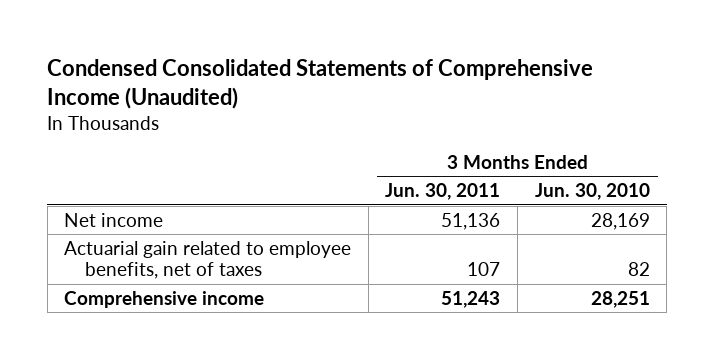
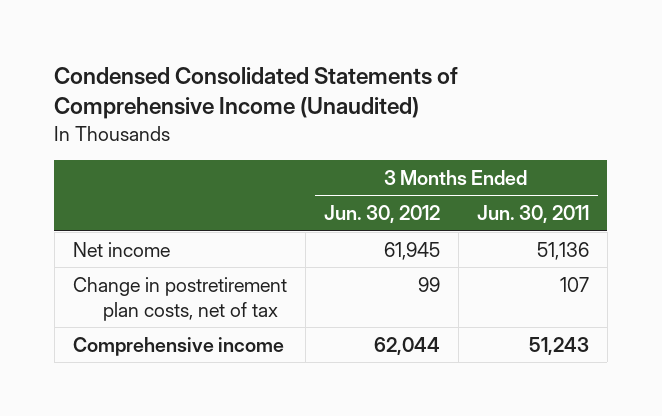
- | 3 Months Ended Jun. 30, 2011 | 3 Months Ended Jun. 30, 2010
+ | 3 Months Ended Jun. 30, 2012 | 3 Months Ended Jun. 30, 2011
- Actuarial gain related to employee benefits, net of taxes | 107 | 82
+ Change in postretirement plan costs, net of tax | 99 | 107

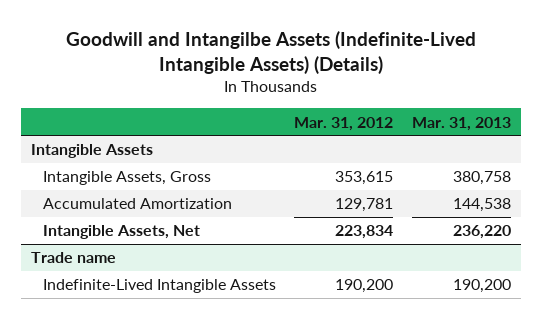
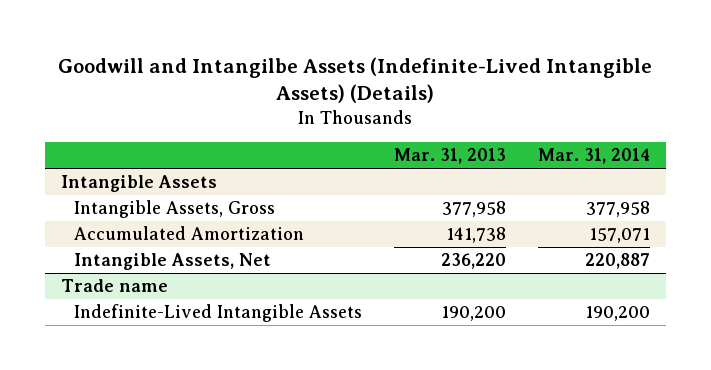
- | Mar. 31, 2012 | Mar. 31, 2013
+ | Mar. 31, 2013 | Mar. 31, 2014
- Intangible Assets, Gross | 353,615 | 380,758
- Accumulated Amortization | 129,781 | 144,538
+ Intangible Assets, Gross | 377,958 | 377,958
+ Accumulated Amortization | 141,738 | 157,071

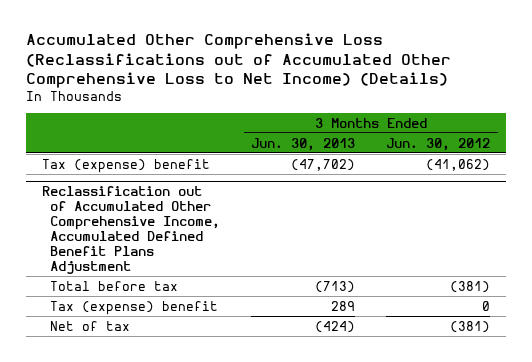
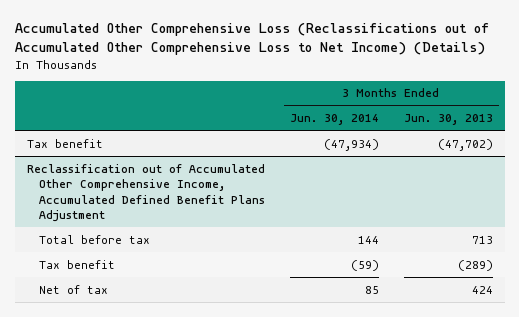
- | 3 Months Ended Jun. 30, 2013 | 3 Months Ended Jun. 30, 2012
+ | 3 Months Ended Jun. 30, 2014 | 3 Months Ended Jun. 30, 2013
- Tax (expense) benefit | (47,702) | (41,062)
+ Tax benefit | (47,934) | (47,702)
@ Reclassification out of Accumulated Other Comprehensive Income, Accumulated Defined Benefit Plans Adjustment
- Total before tax | (713) | (381)
- Tax (expense) benefit | 289 | 0
- Net of tax | (424) | (381)
+ Total before tax | 144 | 713
+ Tax benefit | (59) | (289)
+ Net of tax | 85 | 424

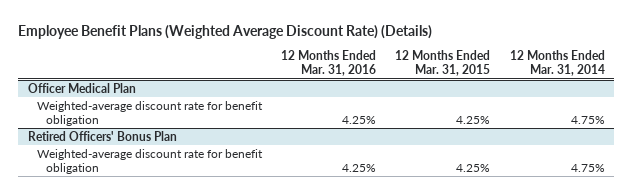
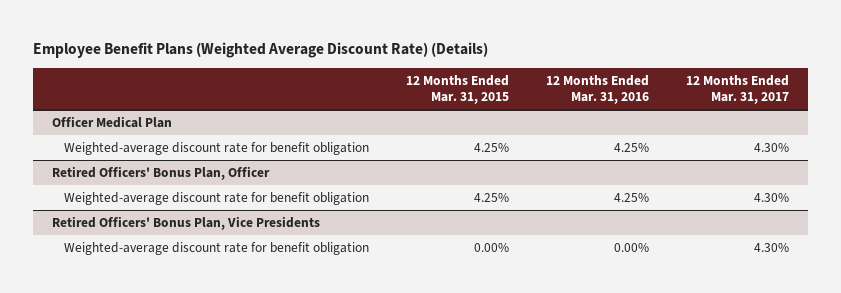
- | 12 Months Ended Mar. 31, 2016 | 12 Months Ended Mar. 31, 2015 | 12 Months Ended Mar. 31, 2014
+ | 12 Months Ended Mar. 31, 2015 | 12 Months Ended Mar. 31, 2016 | 12 Months Ended Mar. 31, 2017
- Retired Officers' Bonus Plan
+ Retired Officers' Bonus Plan, Officer
+ Retired Officers' Bonus Plan, Vice Presidents
+ Weighted-average discount rate for benefit obligation | 0.00% | 0.00% | 4.30%

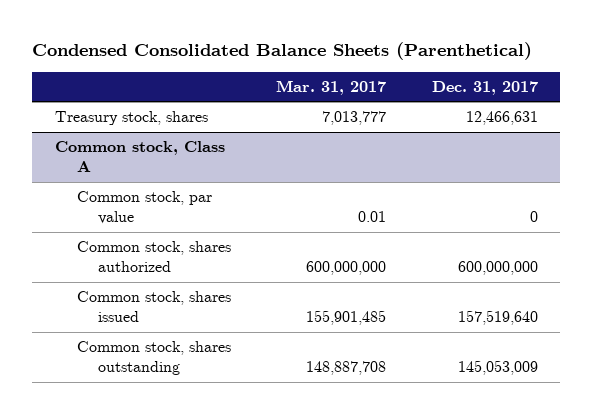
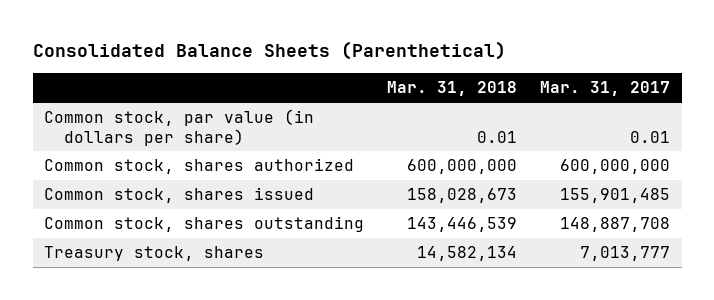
- Condensed Consolidated Balance Sheets (Parenthetical)
+ Consolidated Balance Sheets (Parenthetical)
- | Mar. 31, 2017 | Dec. 31, 2017
+ | Mar. 31, 2018 | Mar. 31, 2017
- Common stock, Class A
- Common stock, par value | 0.01 | 0
+ Common stock, par value (in dollars per share) | 0.01 | 0.01
moved down: Treasury stock, shares | 14,582,134 | 7,013,777

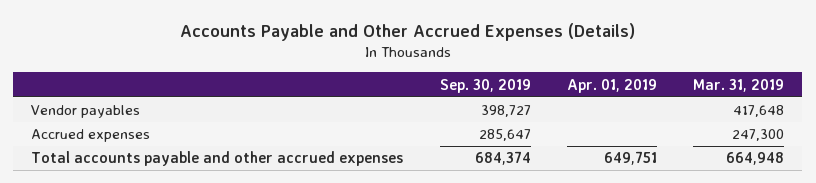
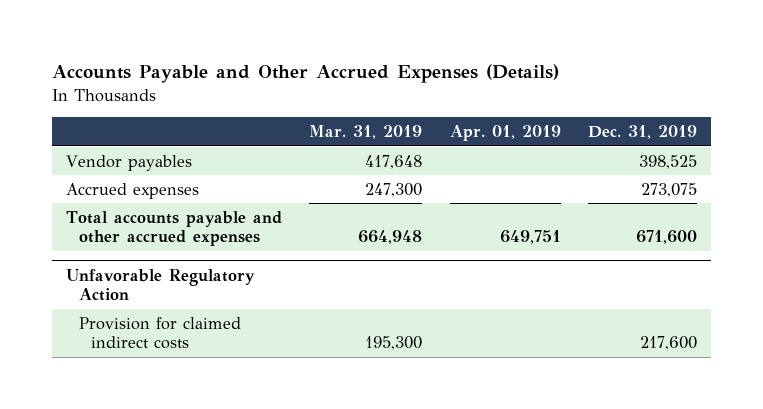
- | Sep. 30, 2019 | Apr. 01, 2019 | Mar. 31, 2019
+ | Mar. 31, 2019 | Apr. 01, 2019 | Dec. 31, 2019
+ Unfavorable Regulatory Action
+ Provision for claimed indirect costs | 195,300 | | 217,600

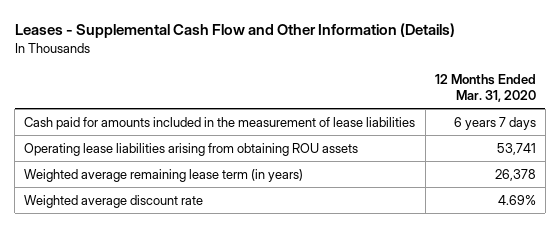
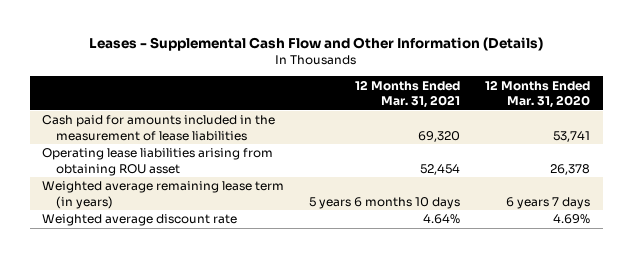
- | 12 Months Ended Mar. 31, 2020
+ | 12 Months Ended Mar. 31, 2021 | 12 Months Ended Mar. 31, 2020
- Cash paid for amounts included in the measurement of lease liabilities | 6 years 7 days
- Operating lease liabilities arising from obtaining ROU assets | 53,741
- Weighted average remaining lease term (in years) | 26,378
+ Cash paid for amounts included in the measurement of lease liabilities | 69,320 | 53,741
+ Operating lease liabilities arising from obtaining ROU asset | 52,454 | 26,378
+ Weighted average remaining lease term (in years) | 5 years 6 months 10 days | 6 years 7 days

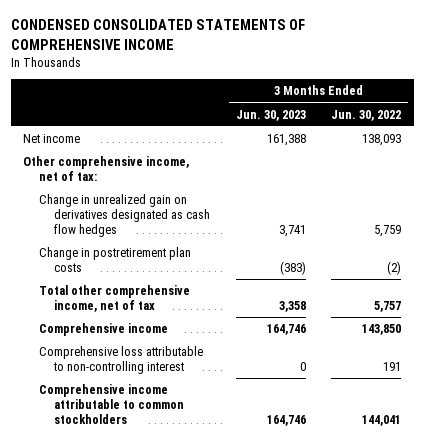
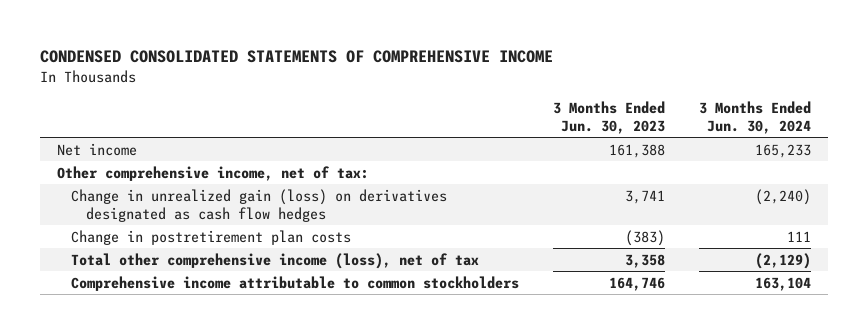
- | 3 Months Ended Jun. 30, 2023 | 3 Months Ended Jun. 30, 2022
+ | 3 Months Ended Jun. 30, 2023 | 3 Months Ended Jun. 30, 2024
- Change in unrealized gain on derivatives designated as cash flow hedges | 3,741 | 5,759
+ Change in unrealized gain (loss) on derivatives designated as cash flow hedges | 3,741 | (2,240)
- Total other comprehensive income, net of tax | 3,358 | 5,757
- Comprehensive income | 164,746 | 143,850
- Comprehensive loss attributable to non-controlling interest | 0 | 191
+ Total other comprehensive income (loss), net of tax | 3,358 | (2,129)

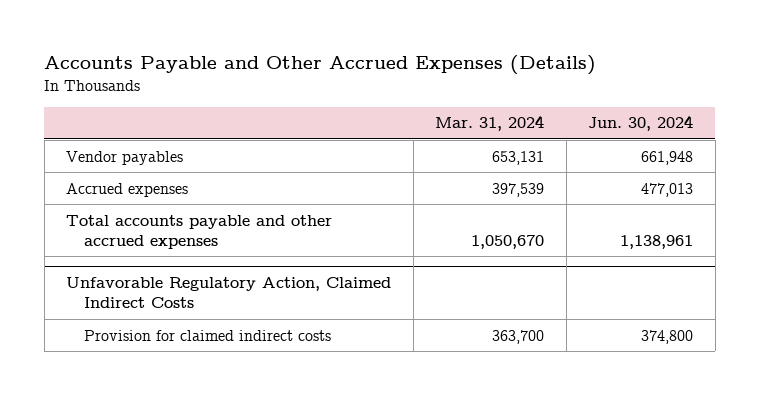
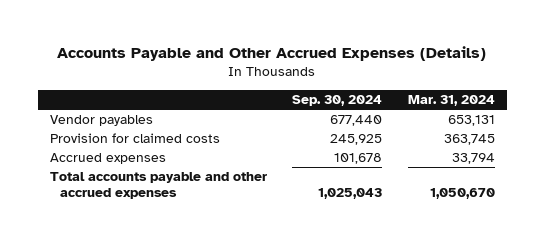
- | Mar. 31, 2024 | Jun. 30, 2024
+ | Sep. 30, 2024 | Mar. 31, 2024
- Accrued expenses | 397,539 | 477,013
+ Provision for claimed costs | 245,925 | 363,745
+ Accrued expenses | 101,678 | 33,794
- Unfavorable Regulatory Action, Claimed Indirect Costs
- Provision for claimed indirect costs | 363,700 | 374,800

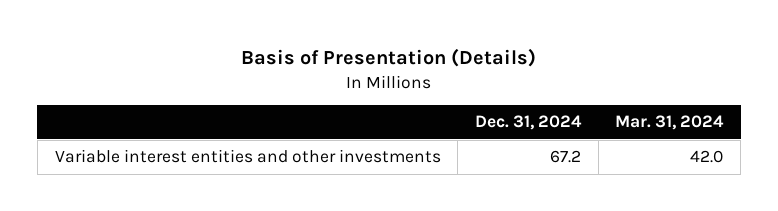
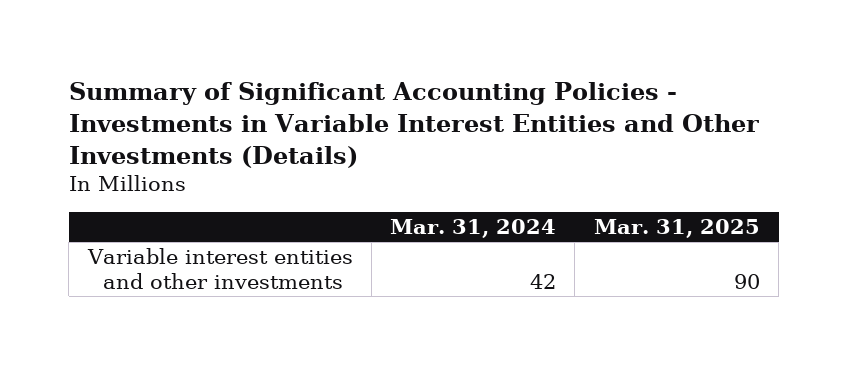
- Basis of Presentation (Details)
+ Summary of Significant Accounting Policies - Investments in Variable Interest Entities and Other Investments (Details)
- | Dec. 31, 2024 | Mar. 31, 2024
+ | Mar. 31, 2024 | Mar. 31, 2025
- Variable interest entities and other investments | 67.2 | 42.0
+ Variable interest entities and other investments | 42 | 90

